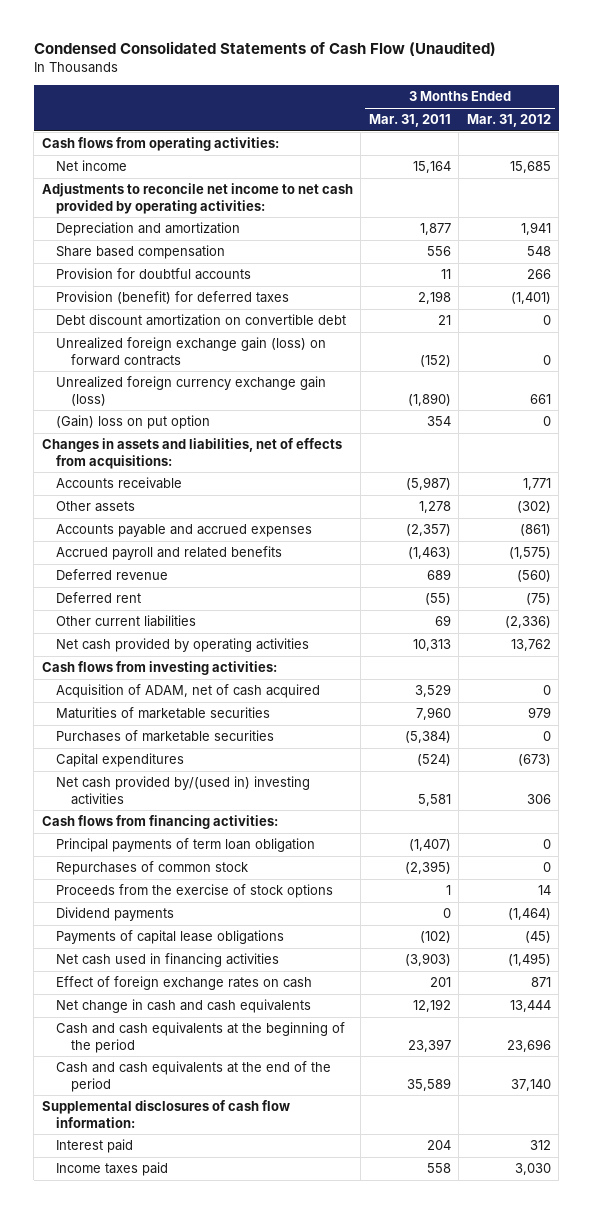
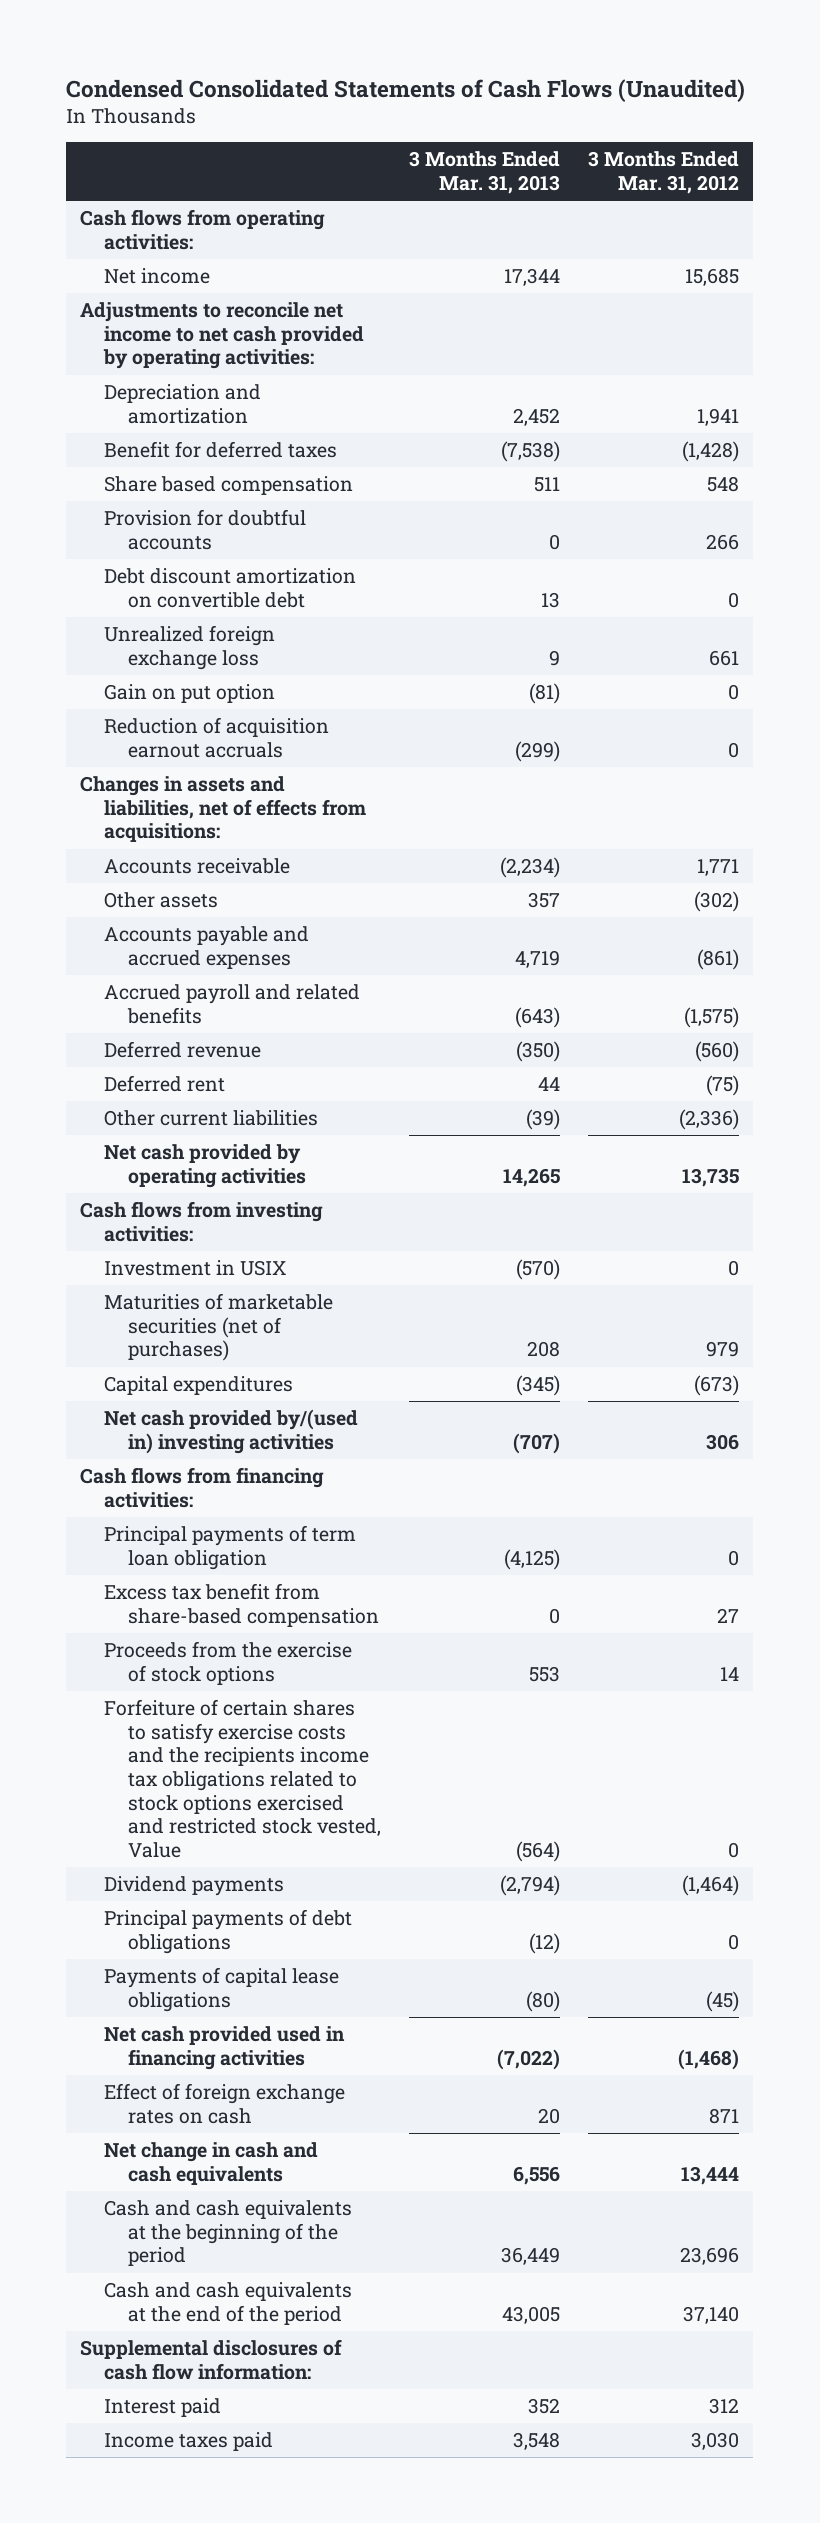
- Condensed Consolidated Statements of Cash Flow (Unaudited)
+ Condensed Consolidated Statements of Cash Flows (Unaudited)
- | 3 Months Ended Mar. 31, 2011 | 3 Months Ended Mar. 31, 2012
+ | 3 Months Ended Mar. 31, 2013 | 3 Months Ended Mar. 31, 2012
+ Benefit for deferred taxes | (7,538) | (1,428)
- Provision (benefit) for deferred taxes | 2,198 | (1,401)
- Unrealized foreign exchange gain (loss) on forward contracts | (152) | 0
- Unrealized foreign currency exchange gain (loss) | (1,890) | 661
- (Gain) loss on put option | 354 | 0
+ Unrealized foreign exchange loss | 9 | 661
+ Gain on put option | (81) | 0
+ Reduction of acquisition earnout accruals | (299) | 0
- Net cash provided by operating activities | 10,313 | 13,762
+ Net cash provided by operating activities | 14,265 | 13,735
- Acquisition of ADAM, net of cash acquired | 3,529 | 0
- Maturities of marketable securities | 7,960 | 979
- Purchases of marketable securities | (5,384) | 0
+ Investment in USIX | (570) | 0
+ Maturities of marketable securities (net of purchases) | 208 | 979
- Repurchases of common stock | (2,395) | 0
+ Excess tax benefit from share-based compensation | 0 | 27
+ Forfeiture of certain shares to satisfy exercise costs and the recipients income tax obligations related to stock options exercised and restricted stock vested, Value | (564) | 0
+ Principal payments of debt obligations | (12) | 0
- Net cash used in financing activities | (3,903) | (1,495)
+ Net cash provided used in financing activities | (7,022) | (1,468)

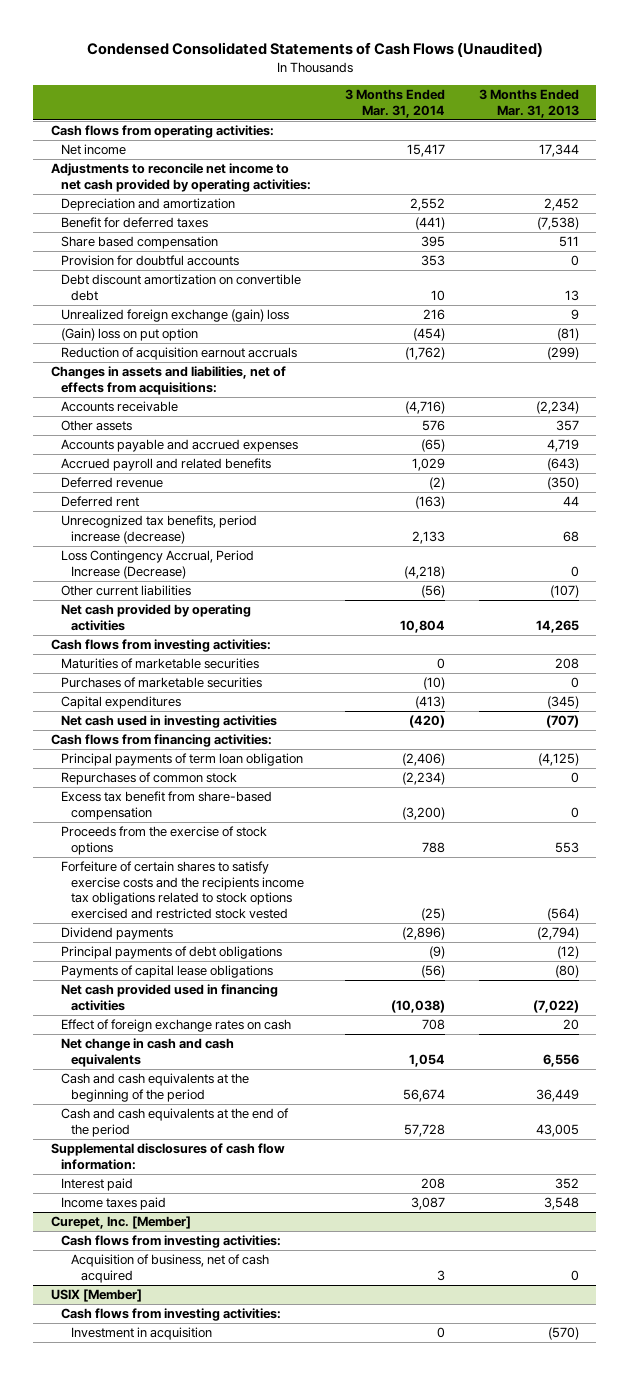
- | 3 Months Ended Mar. 31, 2013 | 3 Months Ended Mar. 31, 2012
+ | 3 Months Ended Mar. 31, 2014 | 3 Months Ended Mar. 31, 2013
- Unrealized foreign exchange loss | 9 | 661
- Gain on put option | (81) | 0
+ Unrealized foreign exchange (gain) loss | 216 | 9
+ (Gain) loss on put option | (454) | (81)
- Other current liabilities | (39) | (2,336)
+ Unrecognized tax benefits, period increase (decrease) | 2,133 | 68
+ Loss Contingency Accrual, Period Increase (Decrease) | (4,218) | 0
+ Other current liabilities | (56) | (107)
- Investment in USIX | (570) | 0
- Maturities of marketable securities (net of purchases) | 208 | 979
+ Maturities of marketable securities | 0 | 208
+ Purchases of marketable securities | (10) | 0
- Net cash provided by/(used in) investing activities | (707) | 306
+ Net cash used in investing activities | (420) | (707)
+ Repurchases of common stock | (2,234) | 0
- Forfeiture of certain shares to satisfy exercise costs and the recipients income tax obligations related to stock options exercised and restricted stock vested, Value | (564) | 0
+ Forfeiture of certain shares to satisfy exercise costs and the recipients income tax obligations related to stock options exercised and restricted stock vested | (25) | (564)
+ Curepet, Inc. [Member]
+ Cash flows from investing activities:
+ Acquisition of business, net of cash acquired | 3 | 0
+ USIX [Member]
+ Cash flows from investing activities:
+ Investment in acquisition | 0 | (570)

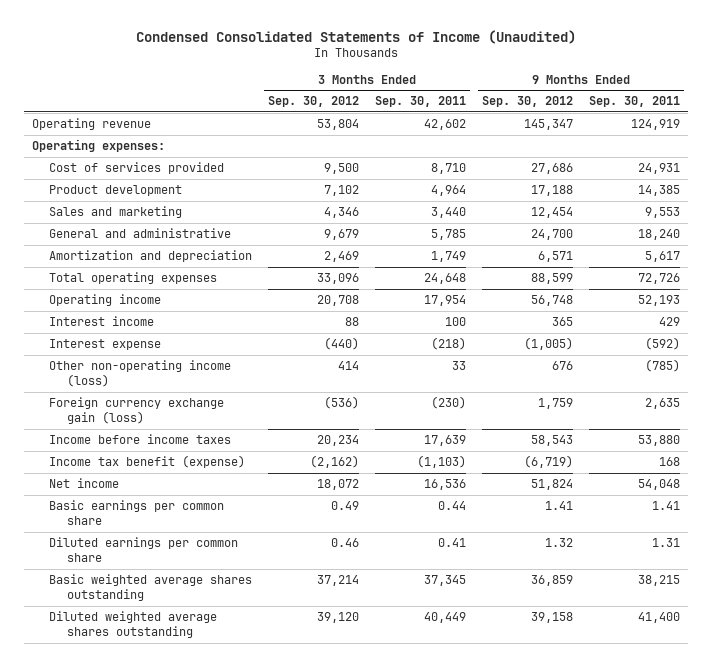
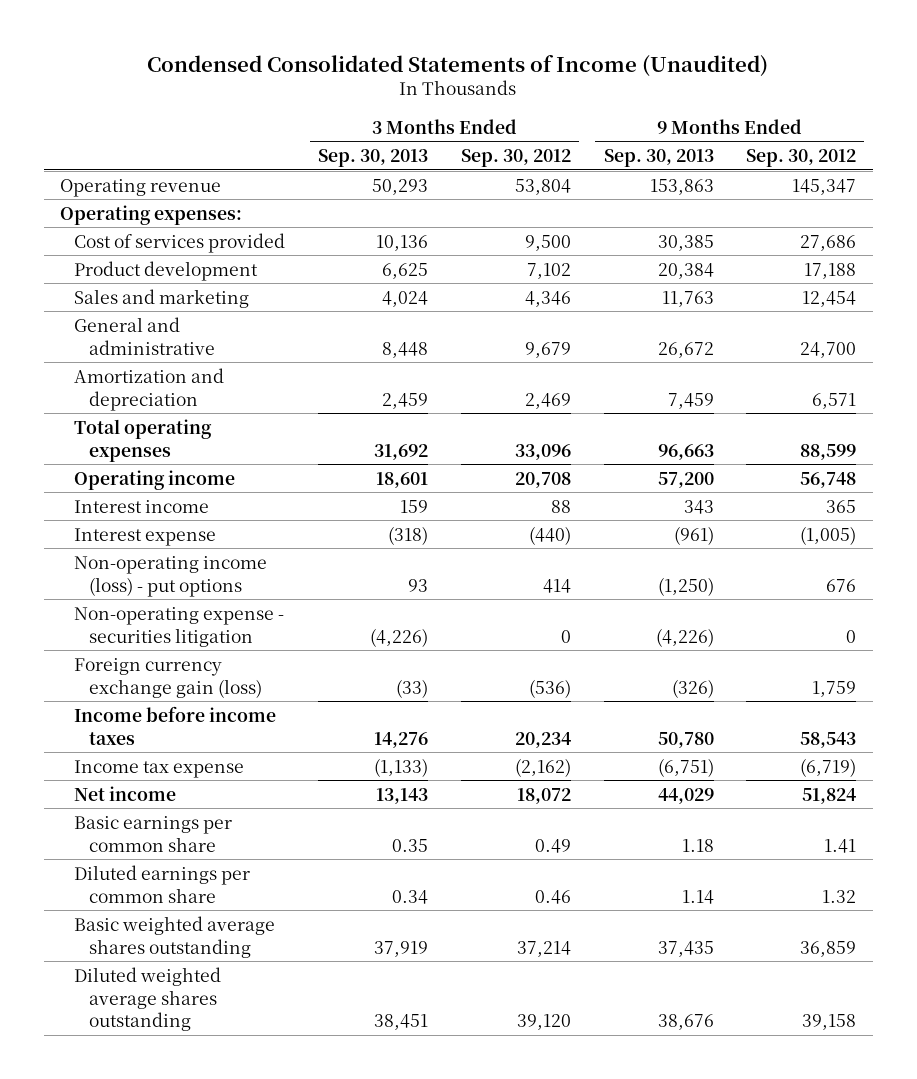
- | 3 Months Ended Sep. 30, 2012 | 3 Months Ended Sep. 30, 2011 | 9 Months Ended Sep. 30, 2012 | 9 Months Ended Sep. 30, 2011
+ | 3 Months Ended Sep. 30, 2013 | 3 Months Ended Sep. 30, 2012 | 9 Months Ended Sep. 30, 2013 | 9 Months Ended Sep. 30, 2012
- Other non-operating income (loss) | 414 | 33 | 676 | (785)
+ Non-operating income (loss) - put options | 93 | 414 | (1,250) | 676
+ Non-operating expense - securities litigation | (4,226) | 0 | (4,226) | 0
- Income tax benefit (expense) | (2,162) | (1,103) | (6,719) | 168
+ Income tax expense | (1,133) | (2,162) | (6,751) | (6,719)

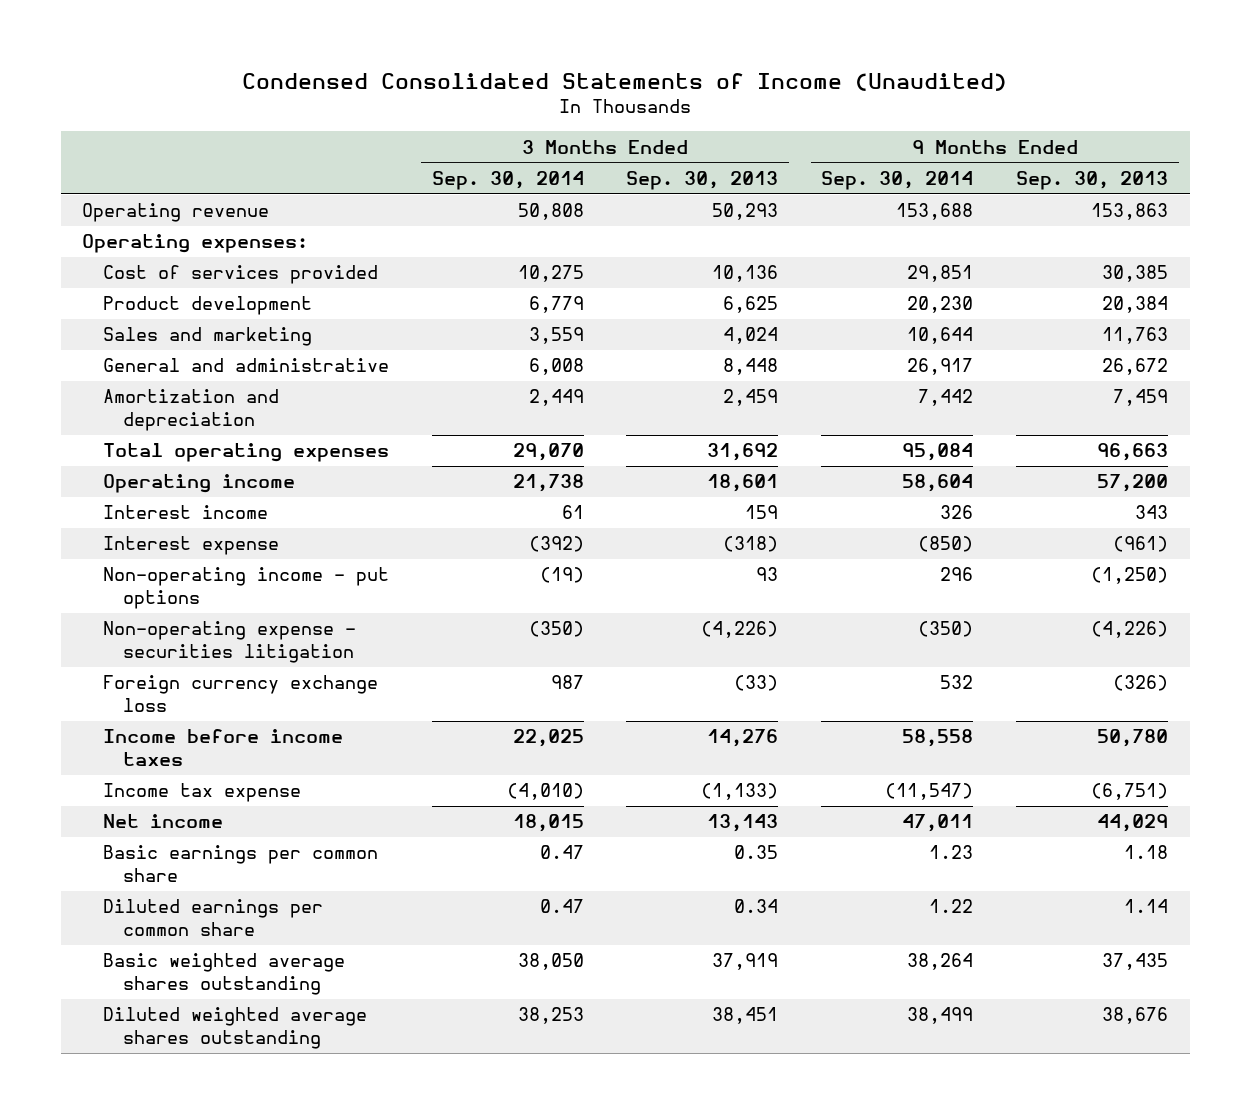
- | 3 Months Ended Sep. 30, 2013 | 3 Months Ended Sep. 30, 2012 | 9 Months Ended Sep. 30, 2013 | 9 Months Ended Sep. 30, 2012
+ | 3 Months Ended Sep. 30, 2014 | 3 Months Ended Sep. 30, 2013 | 9 Months Ended Sep. 30, 2014 | 9 Months Ended Sep. 30, 2013
- Non-operating income (loss) - put options | 93 | 414 | (1,250) | 676
+ Non-operating income - put options | (19) | 93 | 296 | (1,250)
- Foreign currency exchange gain (loss) | (33) | (536) | (326) | 1,759
+ Foreign currency exchange loss | 987 | (33) | 532 | (326)

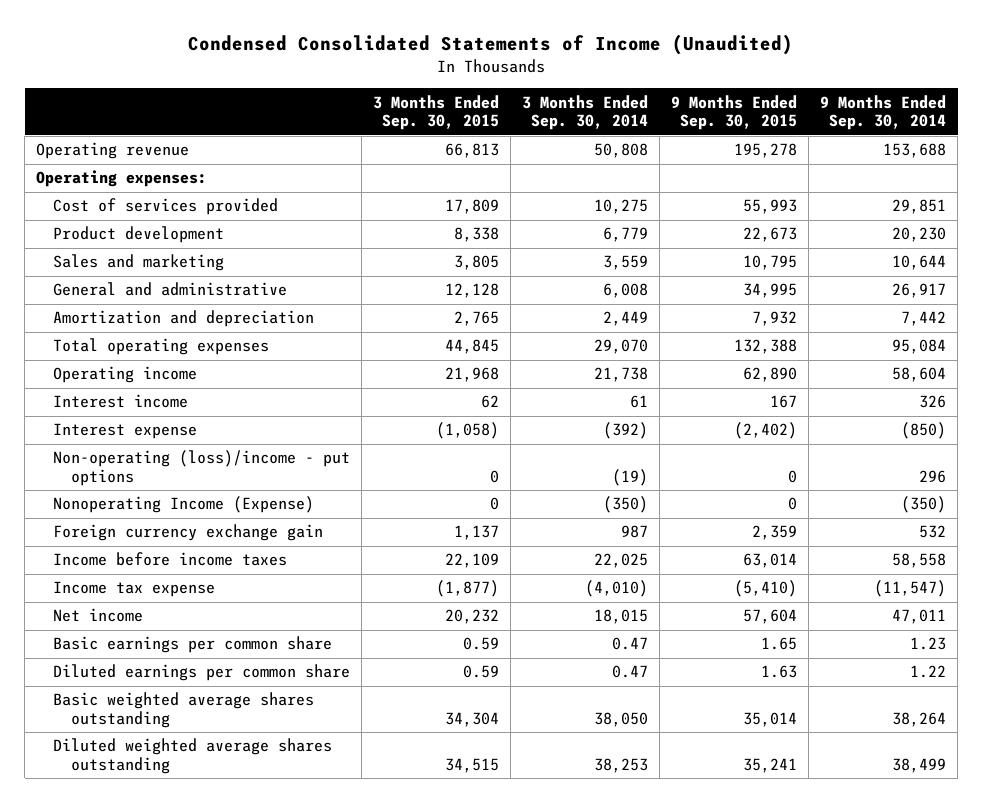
- | 3 Months Ended Sep. 30, 2014 | 3 Months Ended Sep. 30, 2013 | 9 Months Ended Sep. 30, 2014 | 9 Months Ended Sep. 30, 2013
+ | 3 Months Ended Sep. 30, 2015 | 3 Months Ended Sep. 30, 2014 | 9 Months Ended Sep. 30, 2015 | 9 Months Ended Sep. 30, 2014
- Non-operating income - put options | (19) | 93 | 296 | (1,250)
- Non-operating expense - securities litigation | (350) | (4,226) | (350) | (4,226)
- Foreign currency exchange loss | 987 | (33) | 532 | (326)
+ Non-operating (loss)/income - put options | 0 | (19) | 0 | 296
+ Nonoperating Income (Expense) | 0 | (350) | 0 | (350)
+ Foreign currency exchange gain | 1,137 | 987 | 2,359 | 532

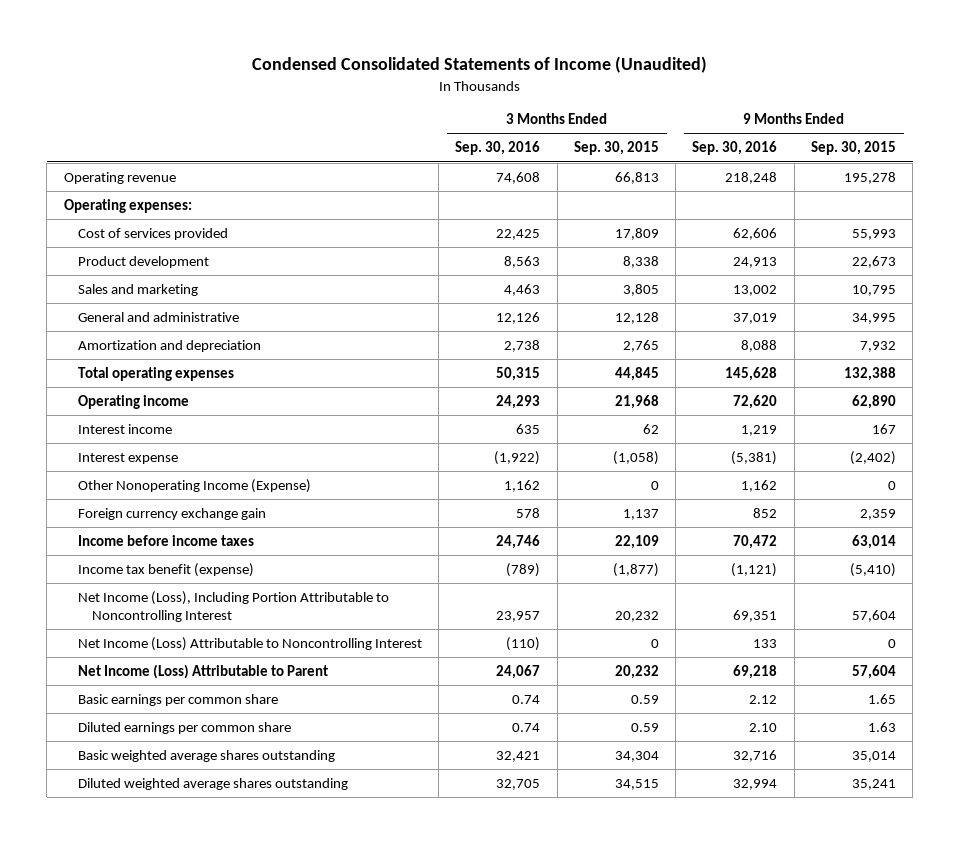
- | 3 Months Ended Sep. 30, 2015 | 3 Months Ended Sep. 30, 2014 | 9 Months Ended Sep. 30, 2015 | 9 Months Ended Sep. 30, 2014
+ | 3 Months Ended Sep. 30, 2016 | 3 Months Ended Sep. 30, 2015 | 9 Months Ended Sep. 30, 2016 | 9 Months Ended Sep. 30, 2015
- Non-operating (loss)/income - put options | 0 | (19) | 0 | 296
- Nonoperating Income (Expense) | 0 | (350) | 0 | (350)
+ Other Nonoperating Income (Expense) | 1,162 | 0 | 1,162 | 0
- Income tax expense | (1,877) | (4,010) | (5,410) | (11,547)
- Net income | 20,232 | 18,015 | 57,604 | 47,011
+ Income tax benefit (expense) | (789) | (1,877) | (1,121) | (5,410)
+ Net Income (Loss), Including Portion Attributable to Noncontrolling Interest | 23,957 | 20,232 | 69,351 | 57,604
+ Net Income (Loss) Attributable to Noncontrolling Interest | (110) | 0 | 133 | 0
+ Net Income (Loss) Attributable to Parent | 24,067 | 20,232 | 69,218 | 57,604

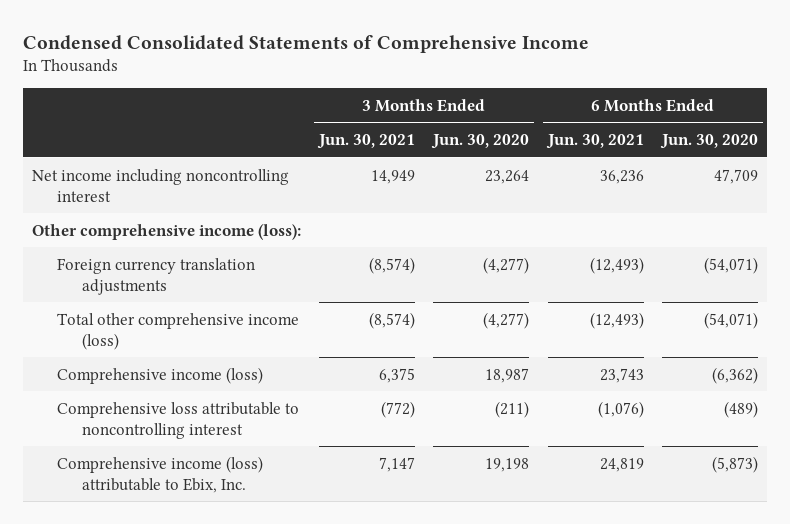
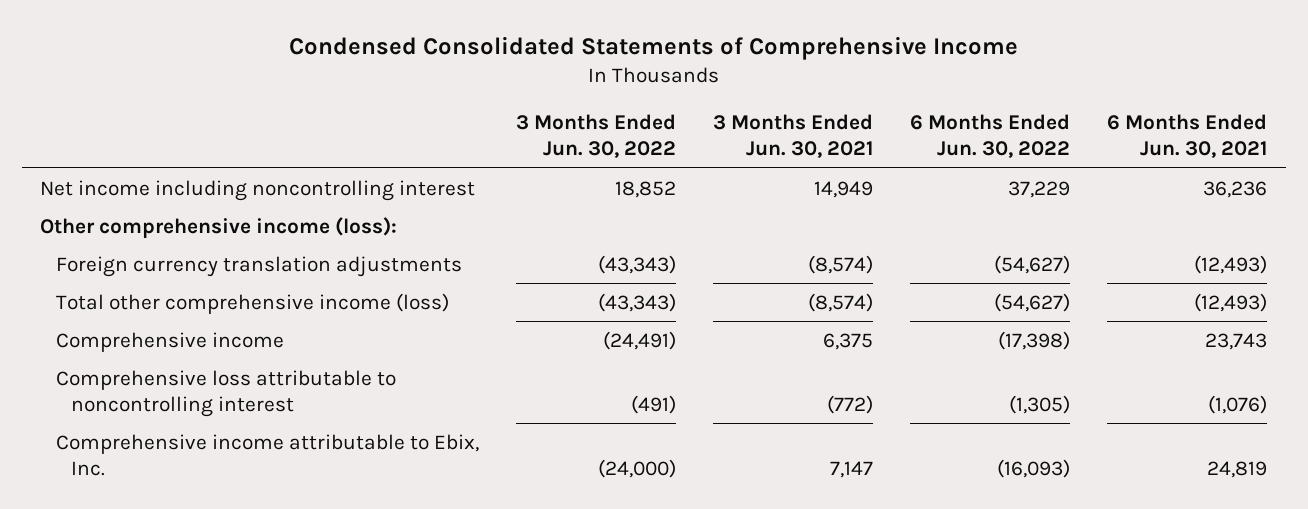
- | 3 Months Ended Jun. 30, 2021 | 3 Months Ended Jun. 30, 2020 | 6 Months Ended Jun. 30, 2021 | 6 Months Ended Jun. 30, 2020
+ | 3 Months Ended Jun. 30, 2022 | 3 Months Ended Jun. 30, 2021 | 6 Months Ended Jun. 30, 2022 | 6 Months Ended Jun. 30, 2021
- Comprehensive income (loss) | 6,375 | 18,987 | 23,743 | (6,362)
+ Comprehensive income | (24,491) | 6,375 | (17,398) | 23,743
- Comprehensive income (loss) attributable to Ebix, Inc. | 7,147 | 19,198 | 24,819 | (5,873)
+ Comprehensive income attributable to Ebix, Inc. | (24,000) | 7,147 | (16,093) | 24,819

